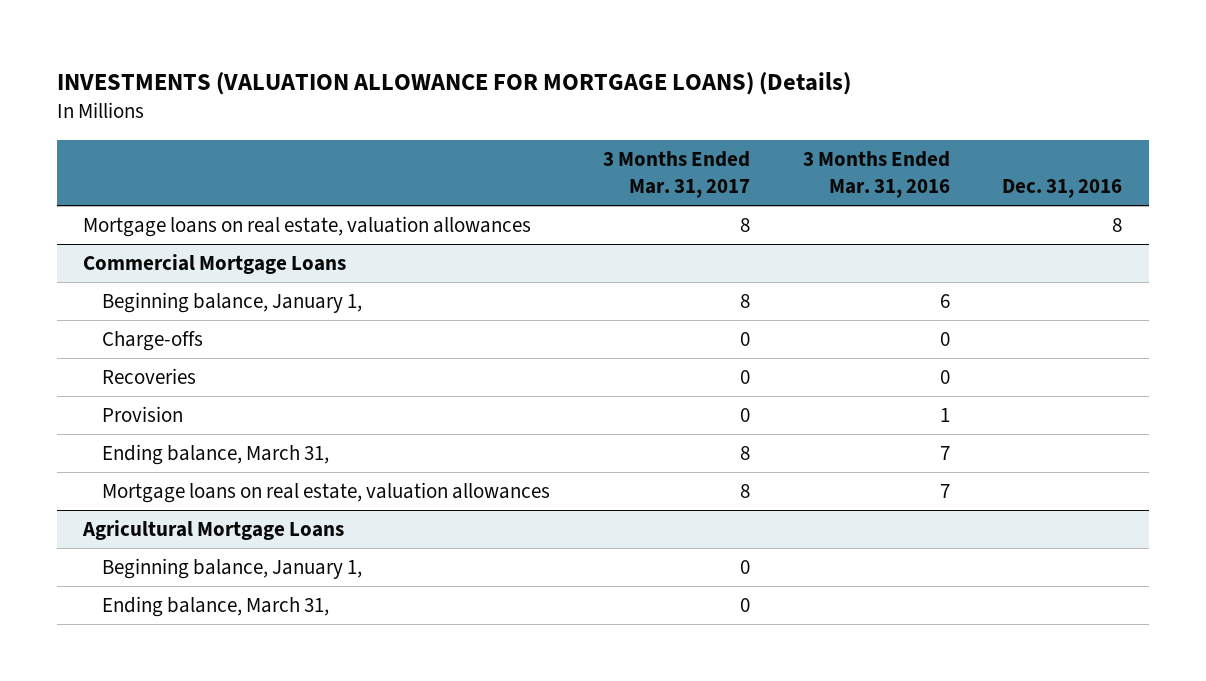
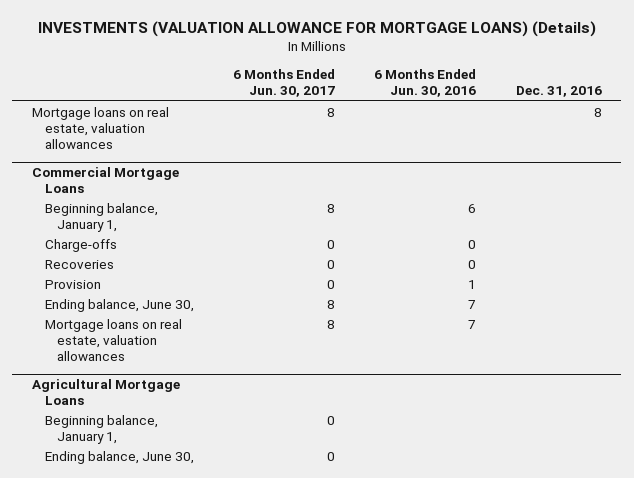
- | 3 Months Ended Mar. 31, 2017 | 3 Months Ended Mar. 31, 2016 | Dec. 31, 2016
+ | 6 Months Ended Jun. 30, 2017 | 6 Months Ended Jun. 30, 2016 | Dec. 31, 2016
@ Commercial Mortgage Loans
- Ending balance, March 31, | 8 | 7 |
+ Ending balance, June 30, | 8 | 7 |
@ Agricultural Mortgage Loans
- Ending balance, March 31, | 0 | |
+ Ending balance, June 30, | 0 | |

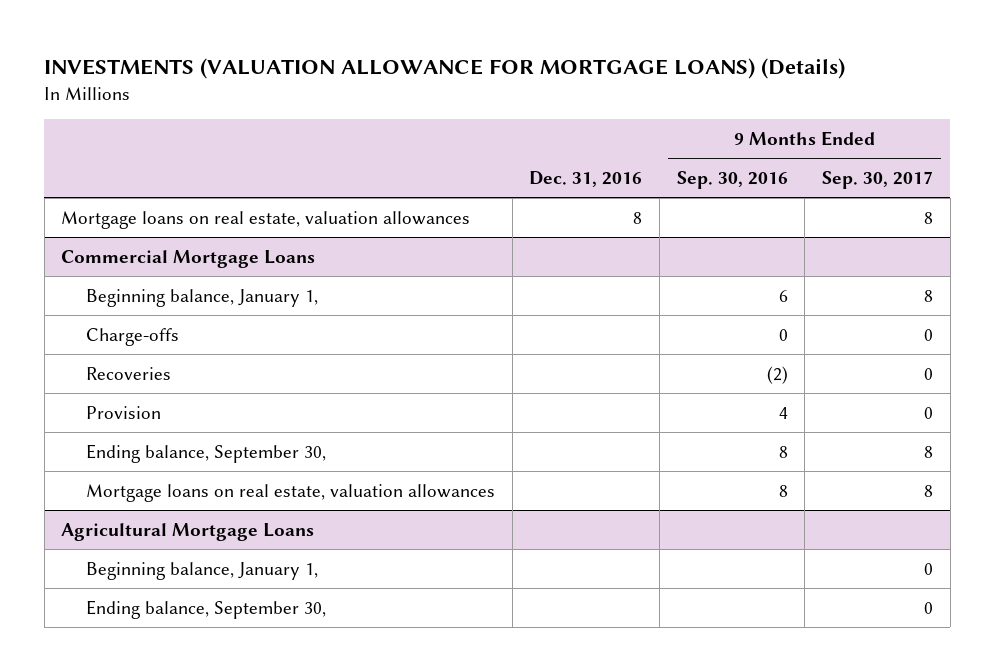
- | 6 Months Ended Jun. 30, 2017 | 6 Months Ended Jun. 30, 2016 | Dec. 31, 2016
+ | Dec. 31, 2016 | 9 Months Ended Sep. 30, 2016 | 9 Months Ended Sep. 30, 2017
@ Commercial Mortgage Loans
- Ending balance, June 30, | 8 | 7 |
+ Ending balance, September 30, | | 8 | 8
@ Agricultural Mortgage Loans
- Ending balance, June 30, | 0 | |
+ Ending balance, September 30, | | | 0

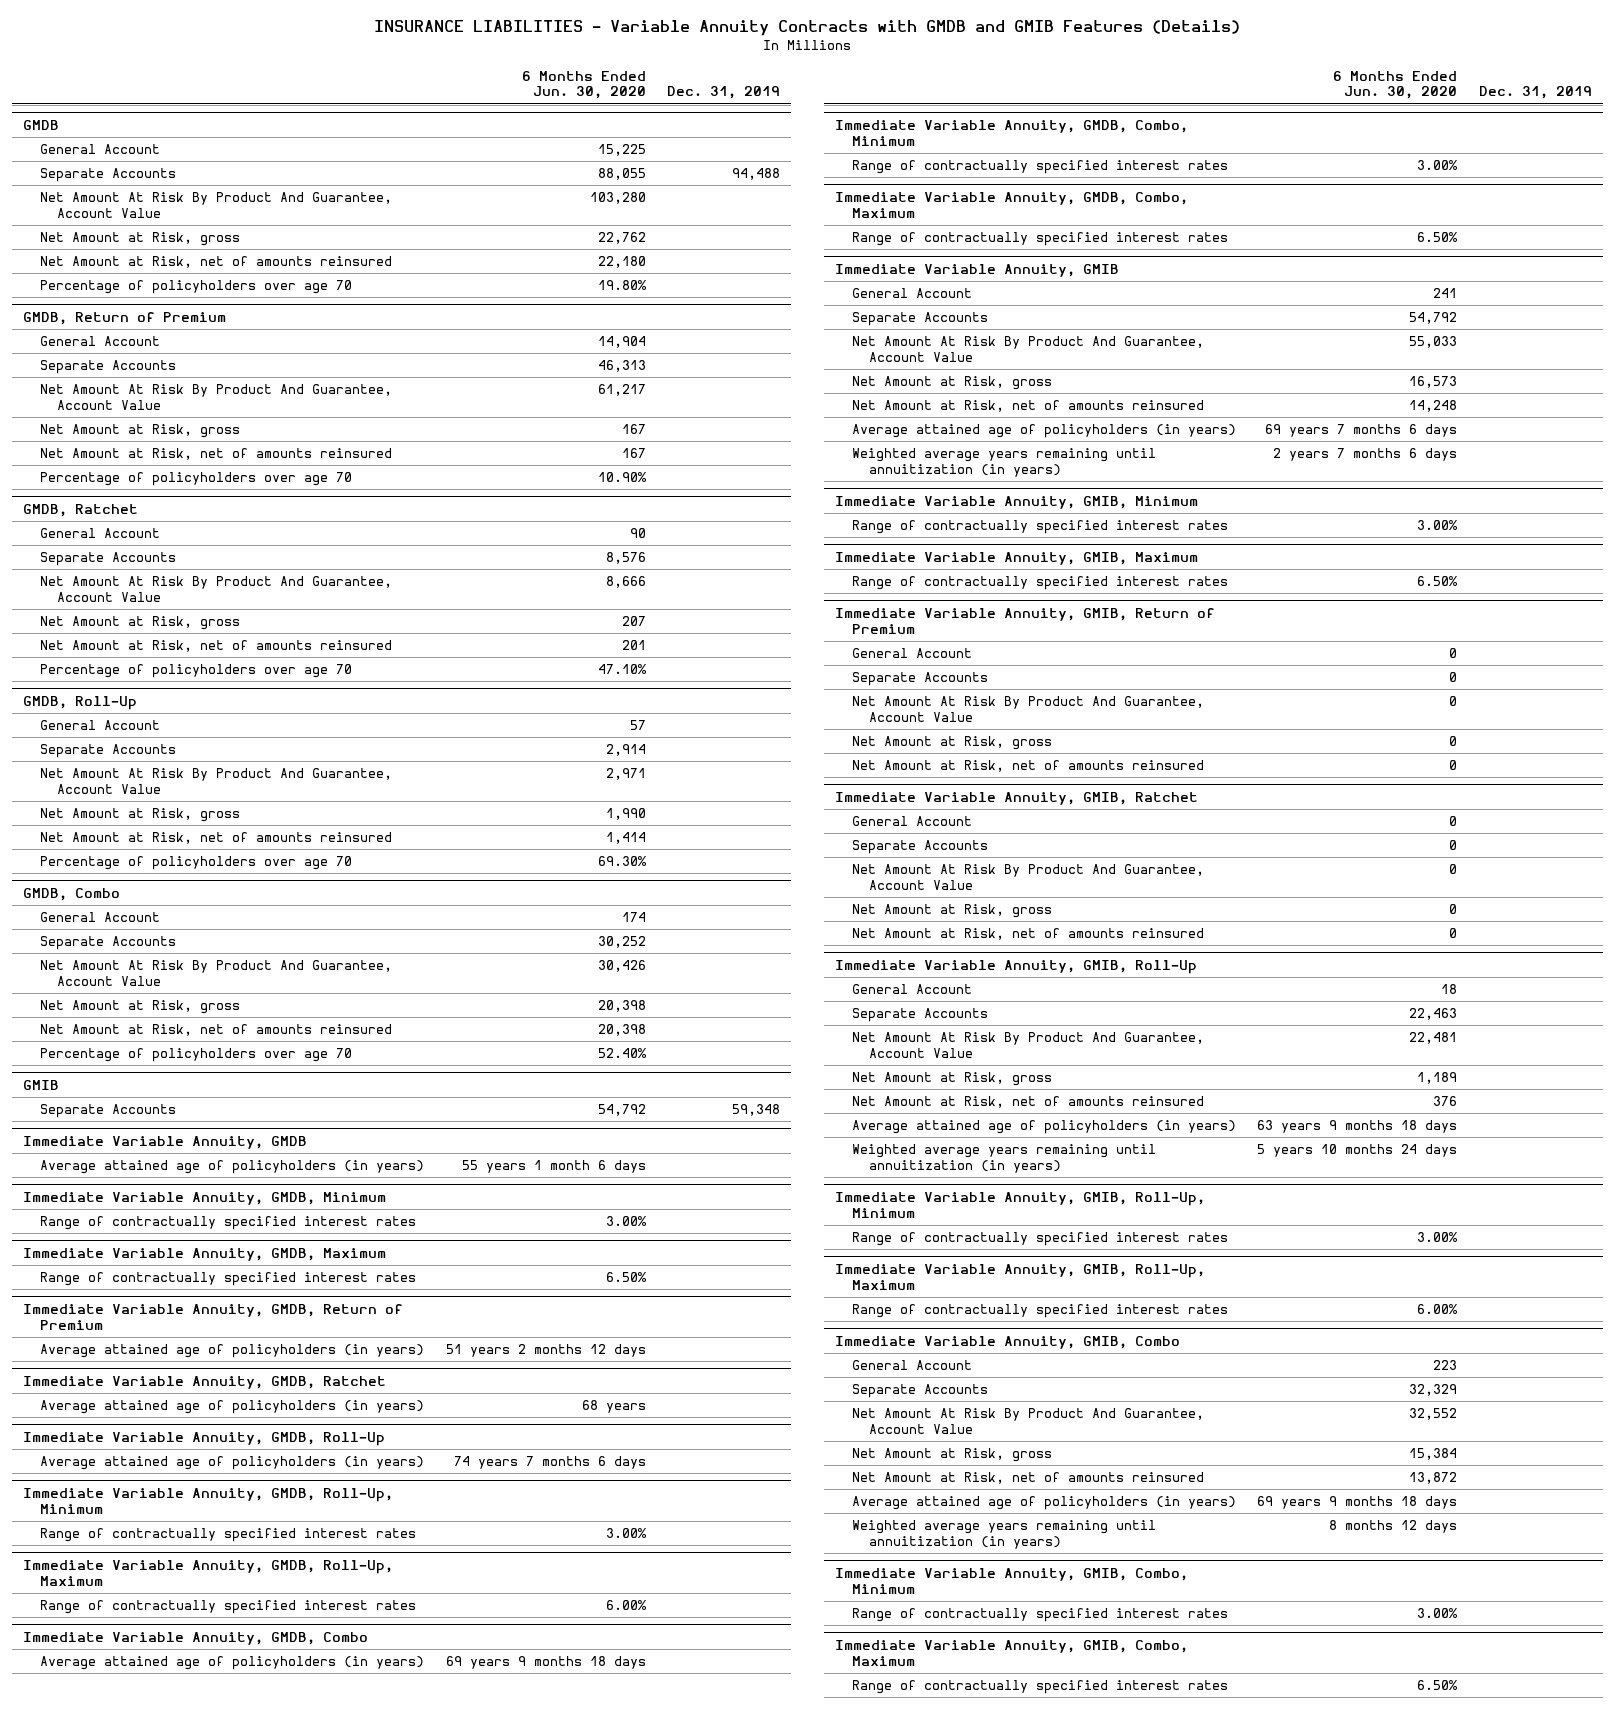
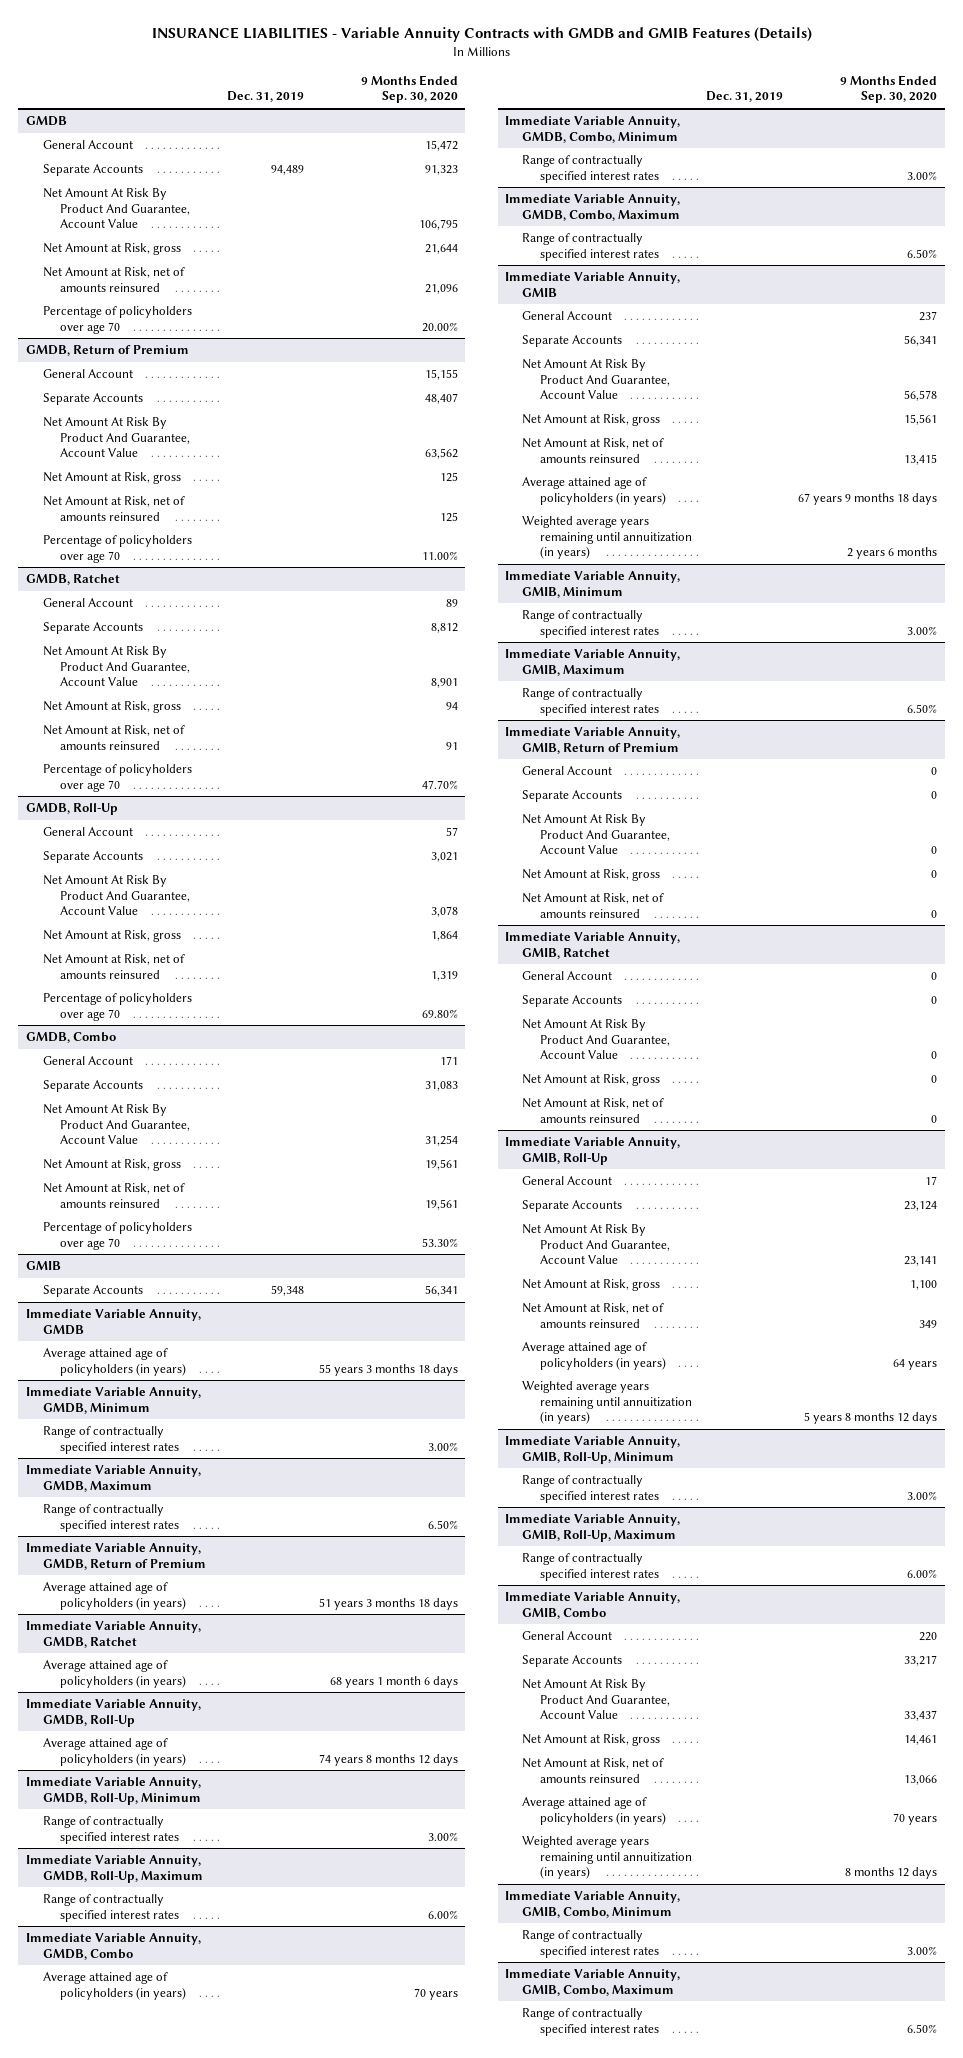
- | 6 Months Ended Jun. 30, 2020 | Dec. 31, 2019
+ | Dec. 31, 2019 | 9 Months Ended Sep. 30, 2020
@ GMDB
- Separate Accounts | 88,055 | 94,488
+ Separate Accounts | 94,489 | 91,323

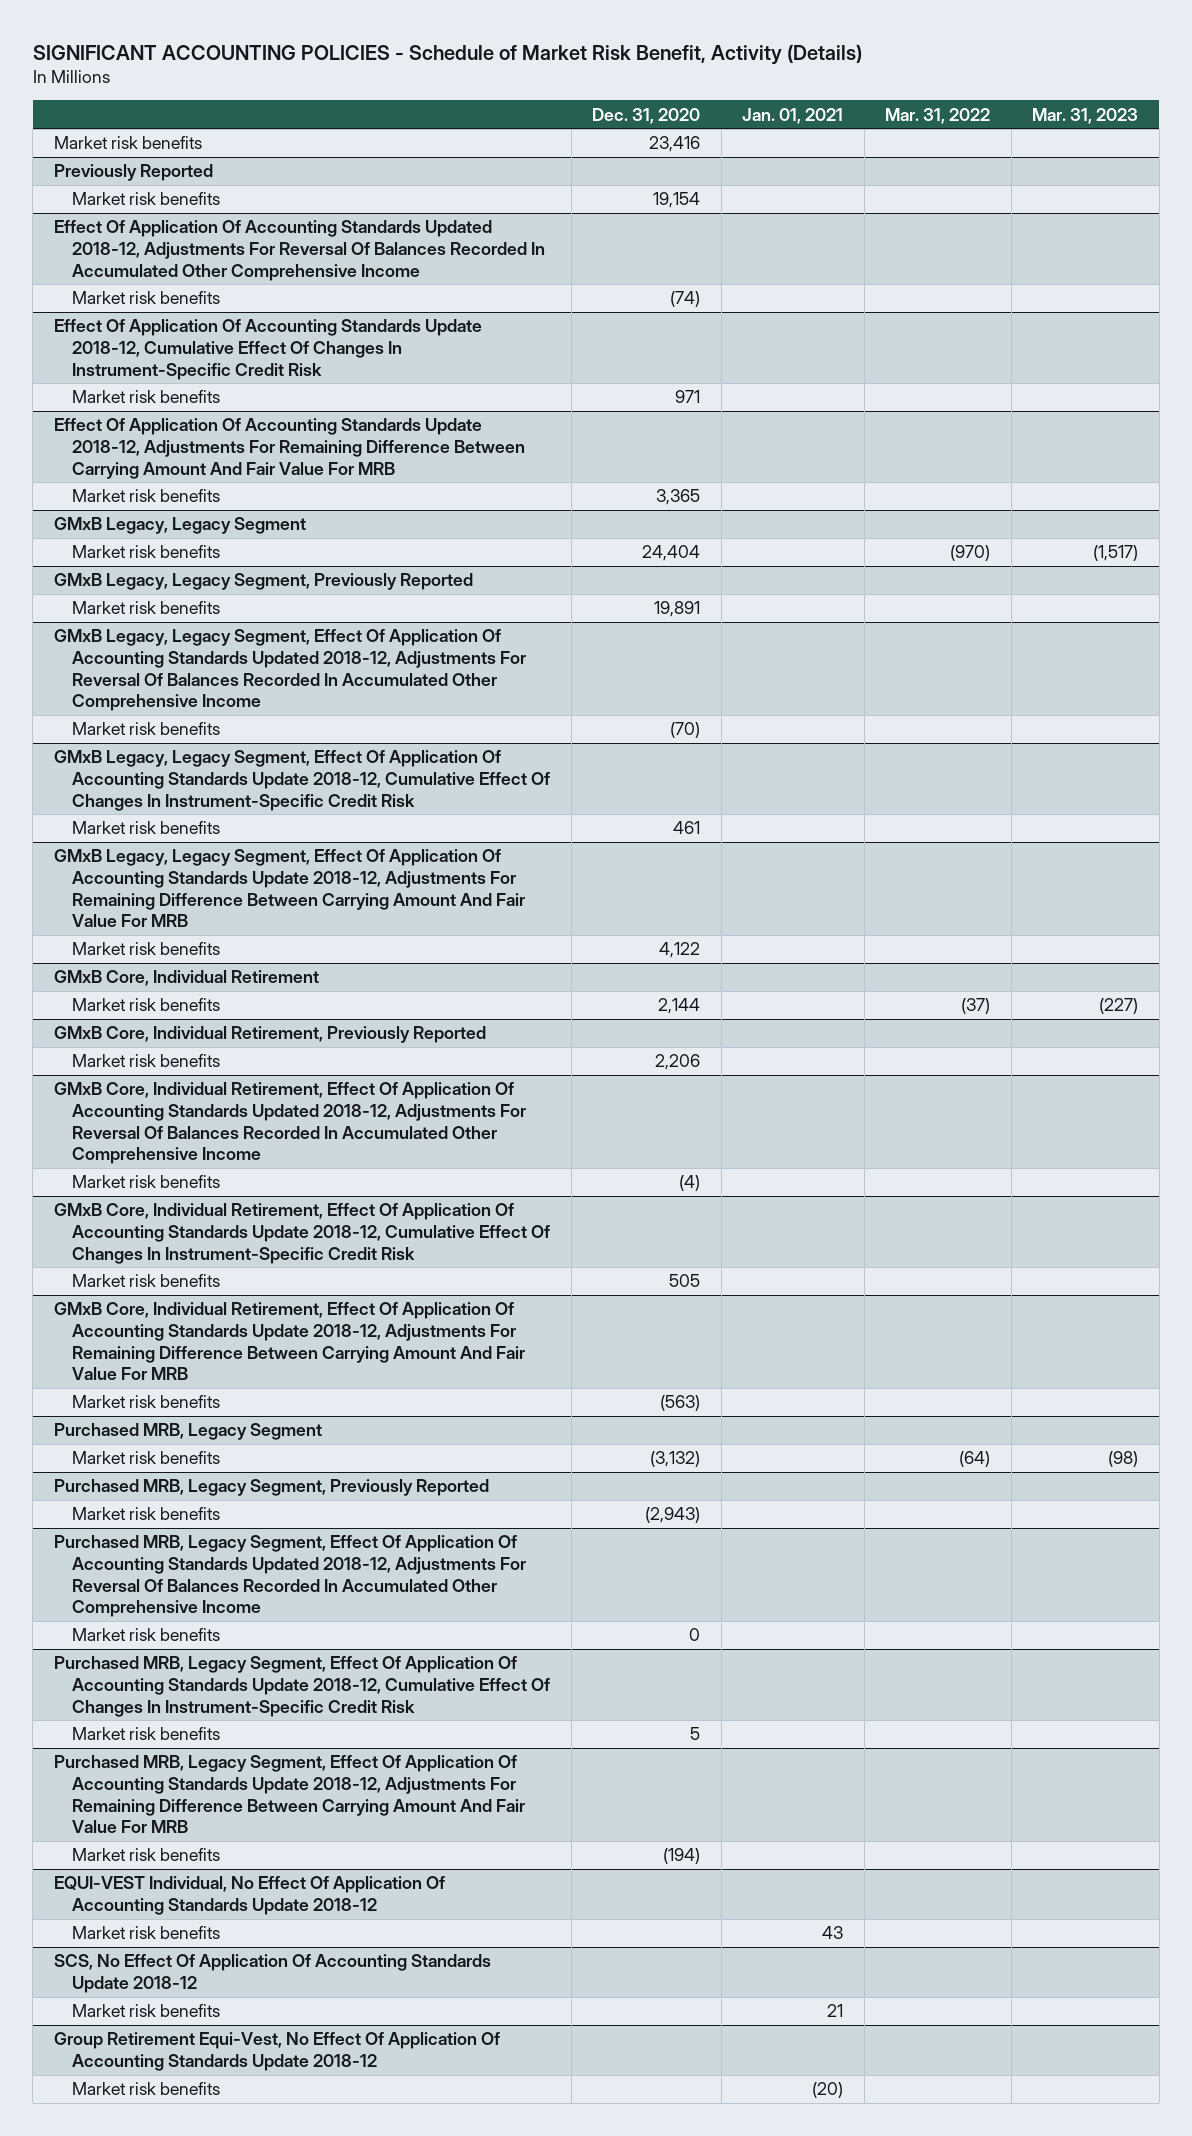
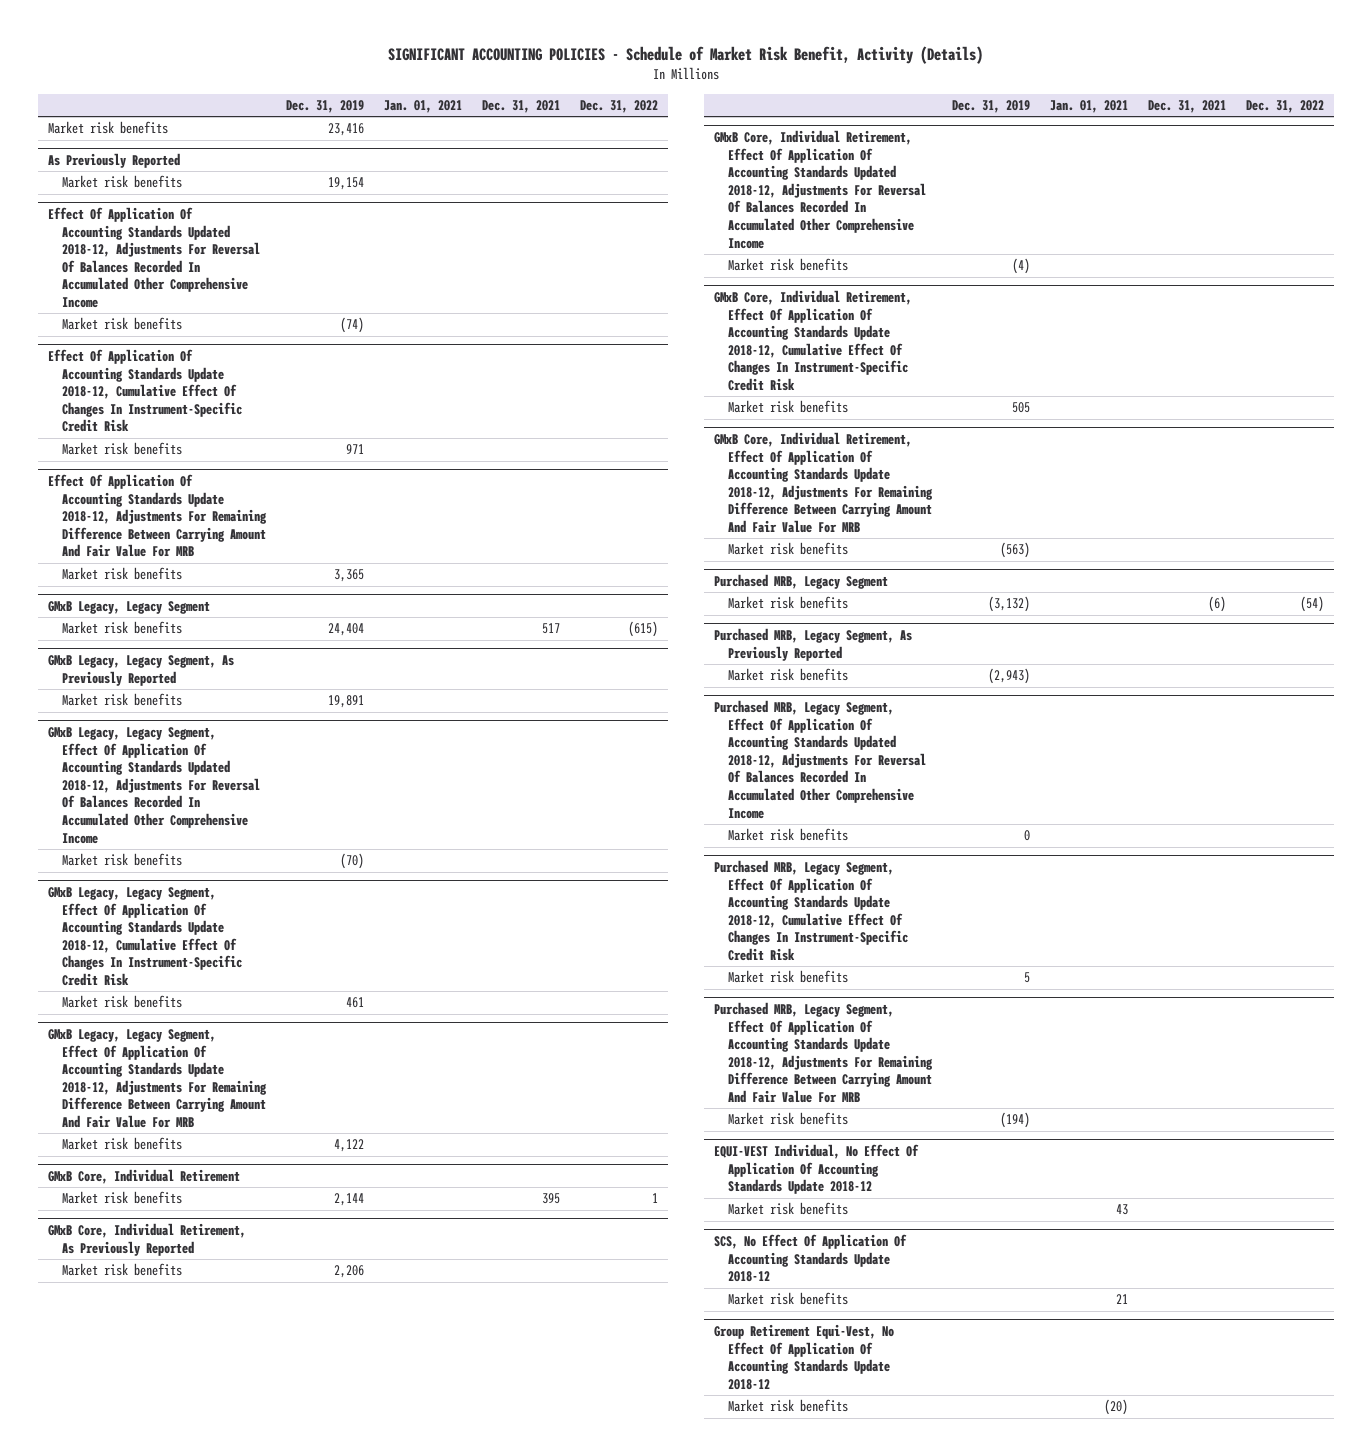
- | Dec. 31, 2020 | Jan. 01, 2021 | Mar. 31, 2022 | Mar. 31, 2023
+ | Dec. 31, 2019 | Jan. 01, 2021 | Dec. 31, 2021 | Dec. 31, 2022
- Previously Reported
+ As Previously Reported
- GMxB Legacy, Legacy Segment, Previously Reported
+ GMxB Legacy, Legacy Segment, As Previously Reported
- GMxB Core, Individual Retirement, Previously Reported
+ GMxB Core, Individual Retirement, As Previously Reported
- Purchased MRB, Legacy Segment, Previously Reported
+ Purchased MRB, Legacy Segment, As Previously Reported

